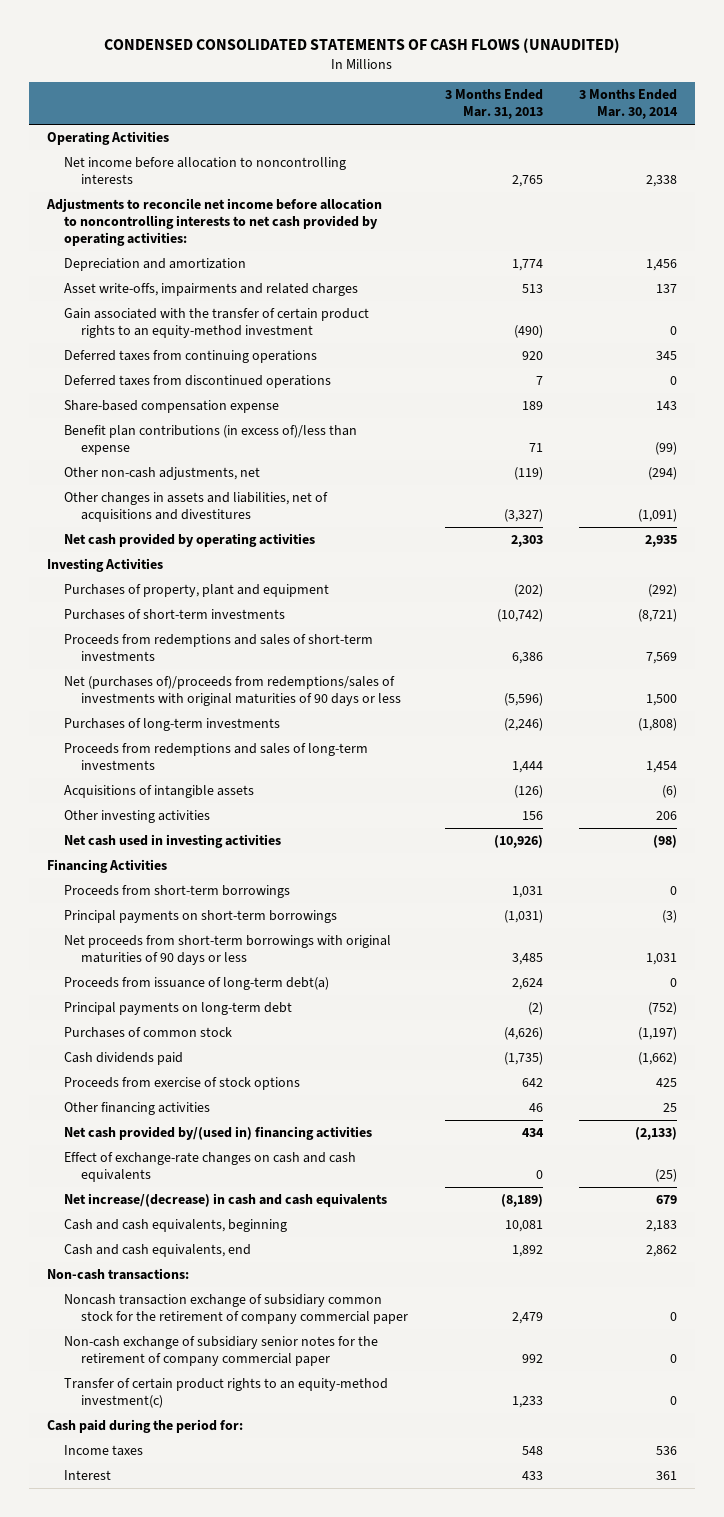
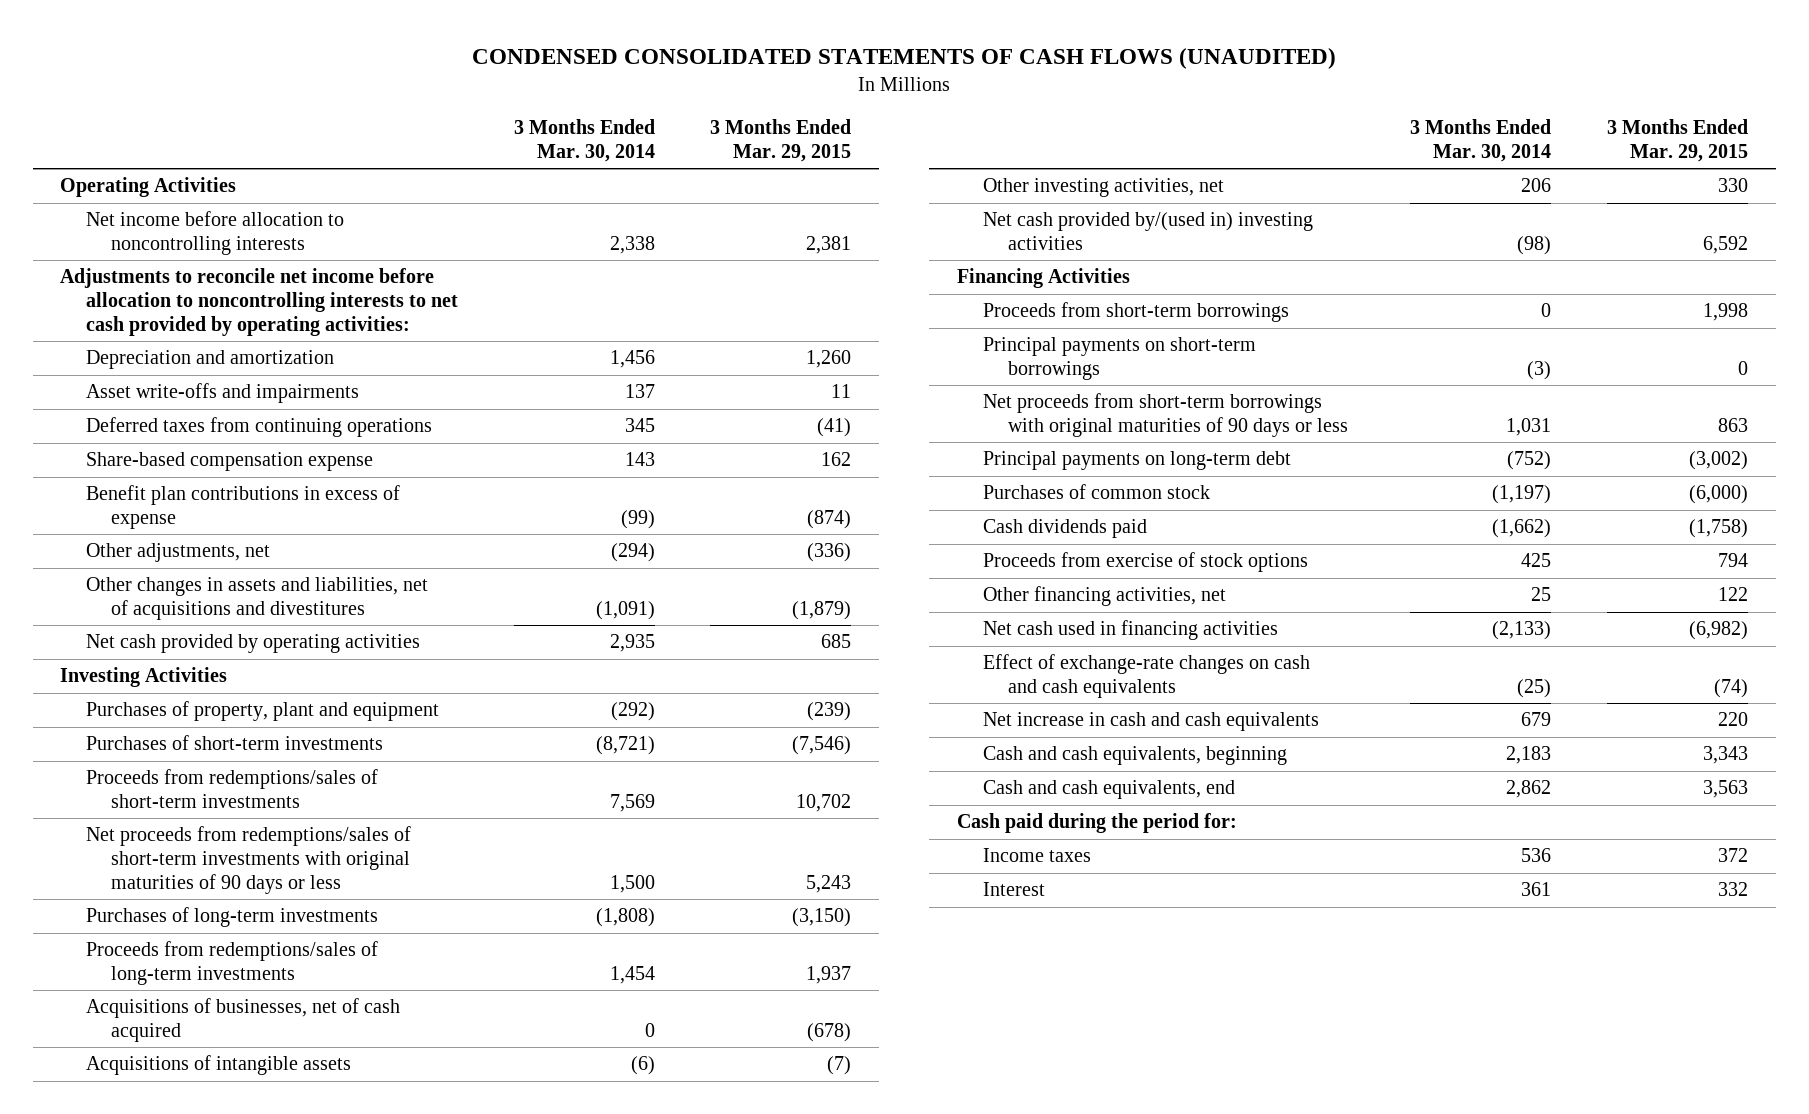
- | 3 Months Ended Mar. 31, 2013 | 3 Months Ended Mar. 30, 2014
+ | 3 Months Ended Mar. 30, 2014 | 3 Months Ended Mar. 29, 2015
- Asset write-offs, impairments and related charges | 513 | 137
- Gain associated with the transfer of certain product rights to an equity-method investment | (490) | 0
+ Asset write-offs and impairments | 137 | 11
- Deferred taxes from discontinued operations | 7 | 0
- Benefit plan contributions (in excess of)/less than expense | 71 | (99)
- Other non-cash adjustments, net | (119) | (294)
+ Benefit plan contributions in excess of expense | (99) | (874)
+ Other adjustments, net | (294) | (336)
- Proceeds from redemptions and sales of short-term investments | 6,386 | 7,569
- Net (purchases of)/proceeds from redemptions/sales of investments with original maturities of 90 days or less | (5,596) | 1,500
+ Proceeds from redemptions/sales of short-term investments | 7,569 | 10,702
+ Net proceeds from redemptions/sales of short-term investments with original maturities of 90 days or less | 1,500 | 5,243
- Proceeds from redemptions and sales of long-term investments | 1,444 | 1,454
+ Proceeds from redemptions/sales of long-term investments | 1,454 | 1,937
+ Acquisitions of businesses, net of cash acquired | 0 | (678)
- Other investing activities | 156 | 206
- Net cash used in investing activities | (10,926) | (98)
+ Other investing activities, net | 206 | 330
+ Net cash provided by/(used in) investing activities | (98) | 6,592
- Proceeds from issuance of long-term debt(a) | 2,624 | 0
- Other financing activities | 46 | 25
- Net cash provided by/(used in) financing activities | 434 | (2,133)
+ Other financing activities, net | 25 | 122
+ Net cash used in financing activities | (2,133) | (6,982)
- Net increase/(decrease) in cash and cash equivalents | (8,189) | 679
+ Net increase in cash and cash equivalents | 679 | 220
- Non-cash transactions:
- Noncash transaction exchange of subsidiary common stock for the retirement of company commercial paper | 2,479 | 0
- Non-cash exchange of subsidiary senior notes for the retirement of company commercial paper | 992 | 0
- Transfer of certain product rights to an equity-method investment(c) | 1,233 | 0

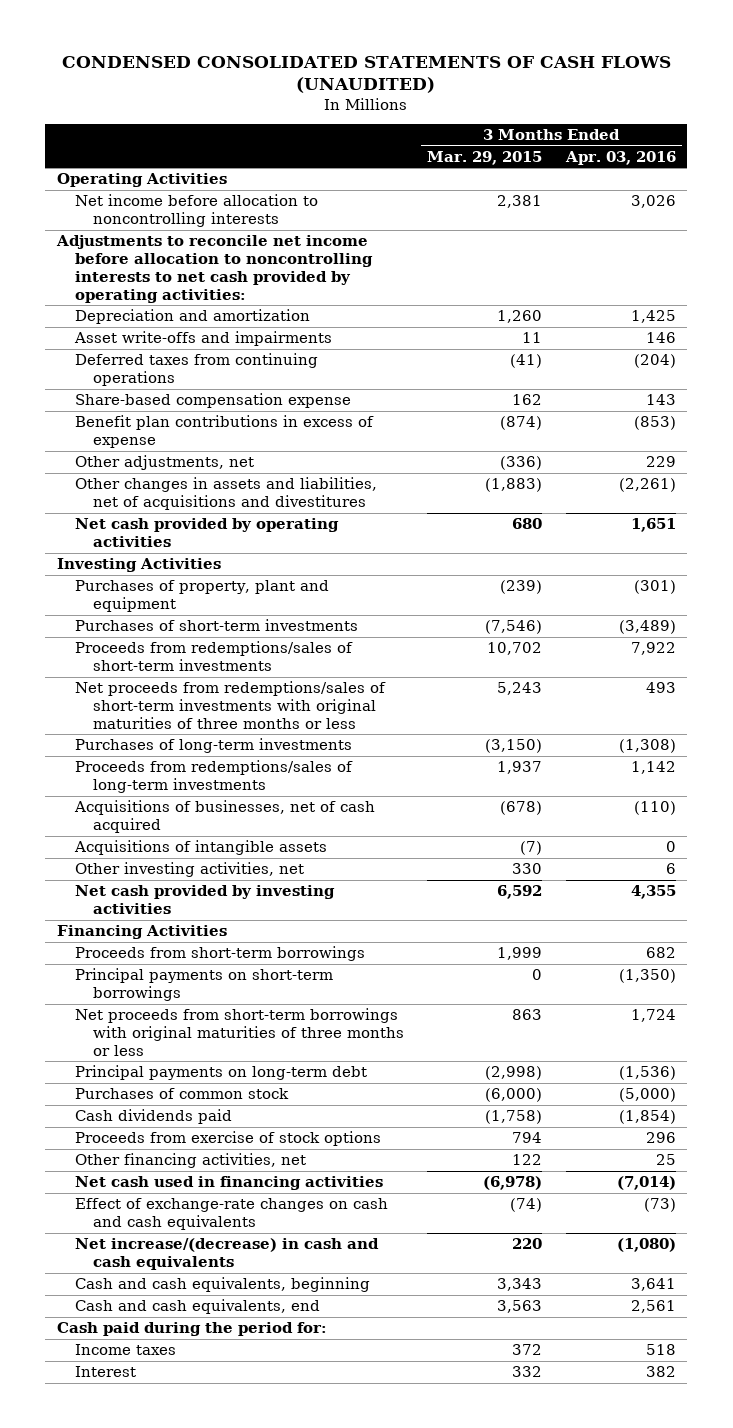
- | 3 Months Ended Mar. 30, 2014 | 3 Months Ended Mar. 29, 2015
+ | 3 Months Ended Mar. 29, 2015 | 3 Months Ended Apr. 03, 2016
- Other changes in assets and liabilities, net of acquisitions and divestitures | (1,091) | (1,879)
- Net cash provided by operating activities | 2,935 | 685
+ Other changes in assets and liabilities, net of acquisitions and divestitures | (1,883) | (2,261)
+ Net cash provided by operating activities | 680 | 1,651
- Net proceeds from redemptions/sales of short-term investments with original maturities of 90 days or less | 1,500 | 5,243
+ Net proceeds from redemptions/sales of short-term investments with original maturities of three months or less | 5,243 | 493
- Net cash provided by/(used in) investing activities | (98) | 6,592
+ Net cash provided by investing activities | 6,592 | 4,355
- Proceeds from short-term borrowings | 0 | 1,998
+ Proceeds from short-term borrowings | 1,999 | 682
- Net proceeds from short-term borrowings with original maturities of 90 days or less | 1,031 | 863
- Principal payments on long-term debt | (752) | (3,002)
+ Net proceeds from short-term borrowings with original maturities of three months or less | 863 | 1,724
+ Principal payments on long-term debt | (2,998) | (1,536)
- Net cash used in financing activities | (2,133) | (6,982)
+ Net cash used in financing activities | (6,978) | (7,014)
- Net increase in cash and cash equivalents | 679 | 220
+ Net increase/(decrease) in cash and cash equivalents | 220 | (1,080)

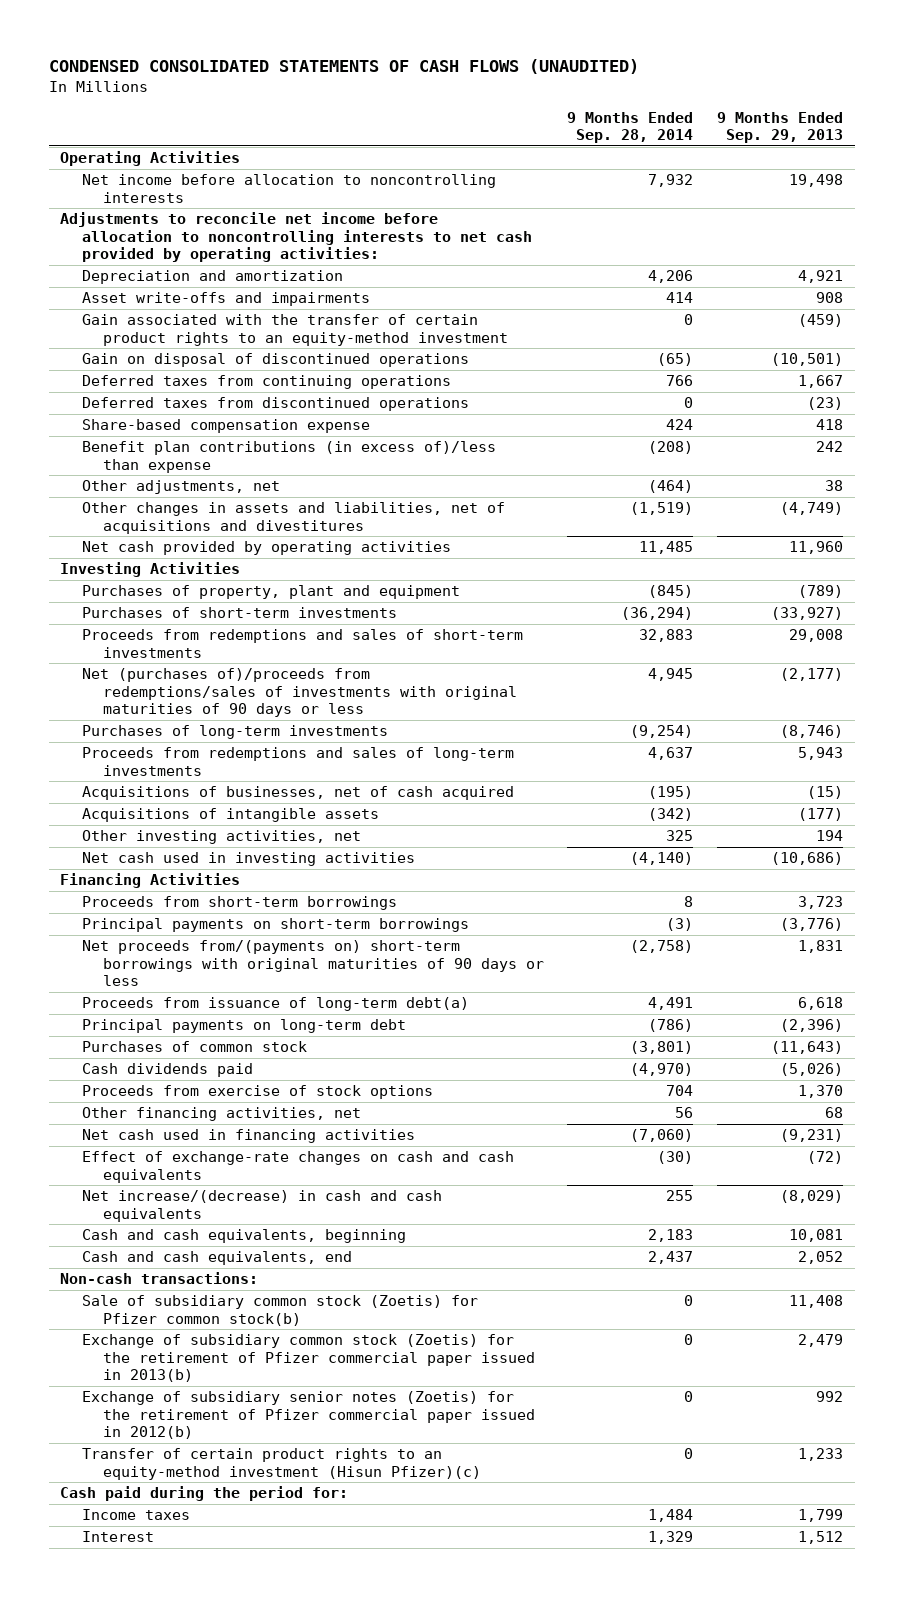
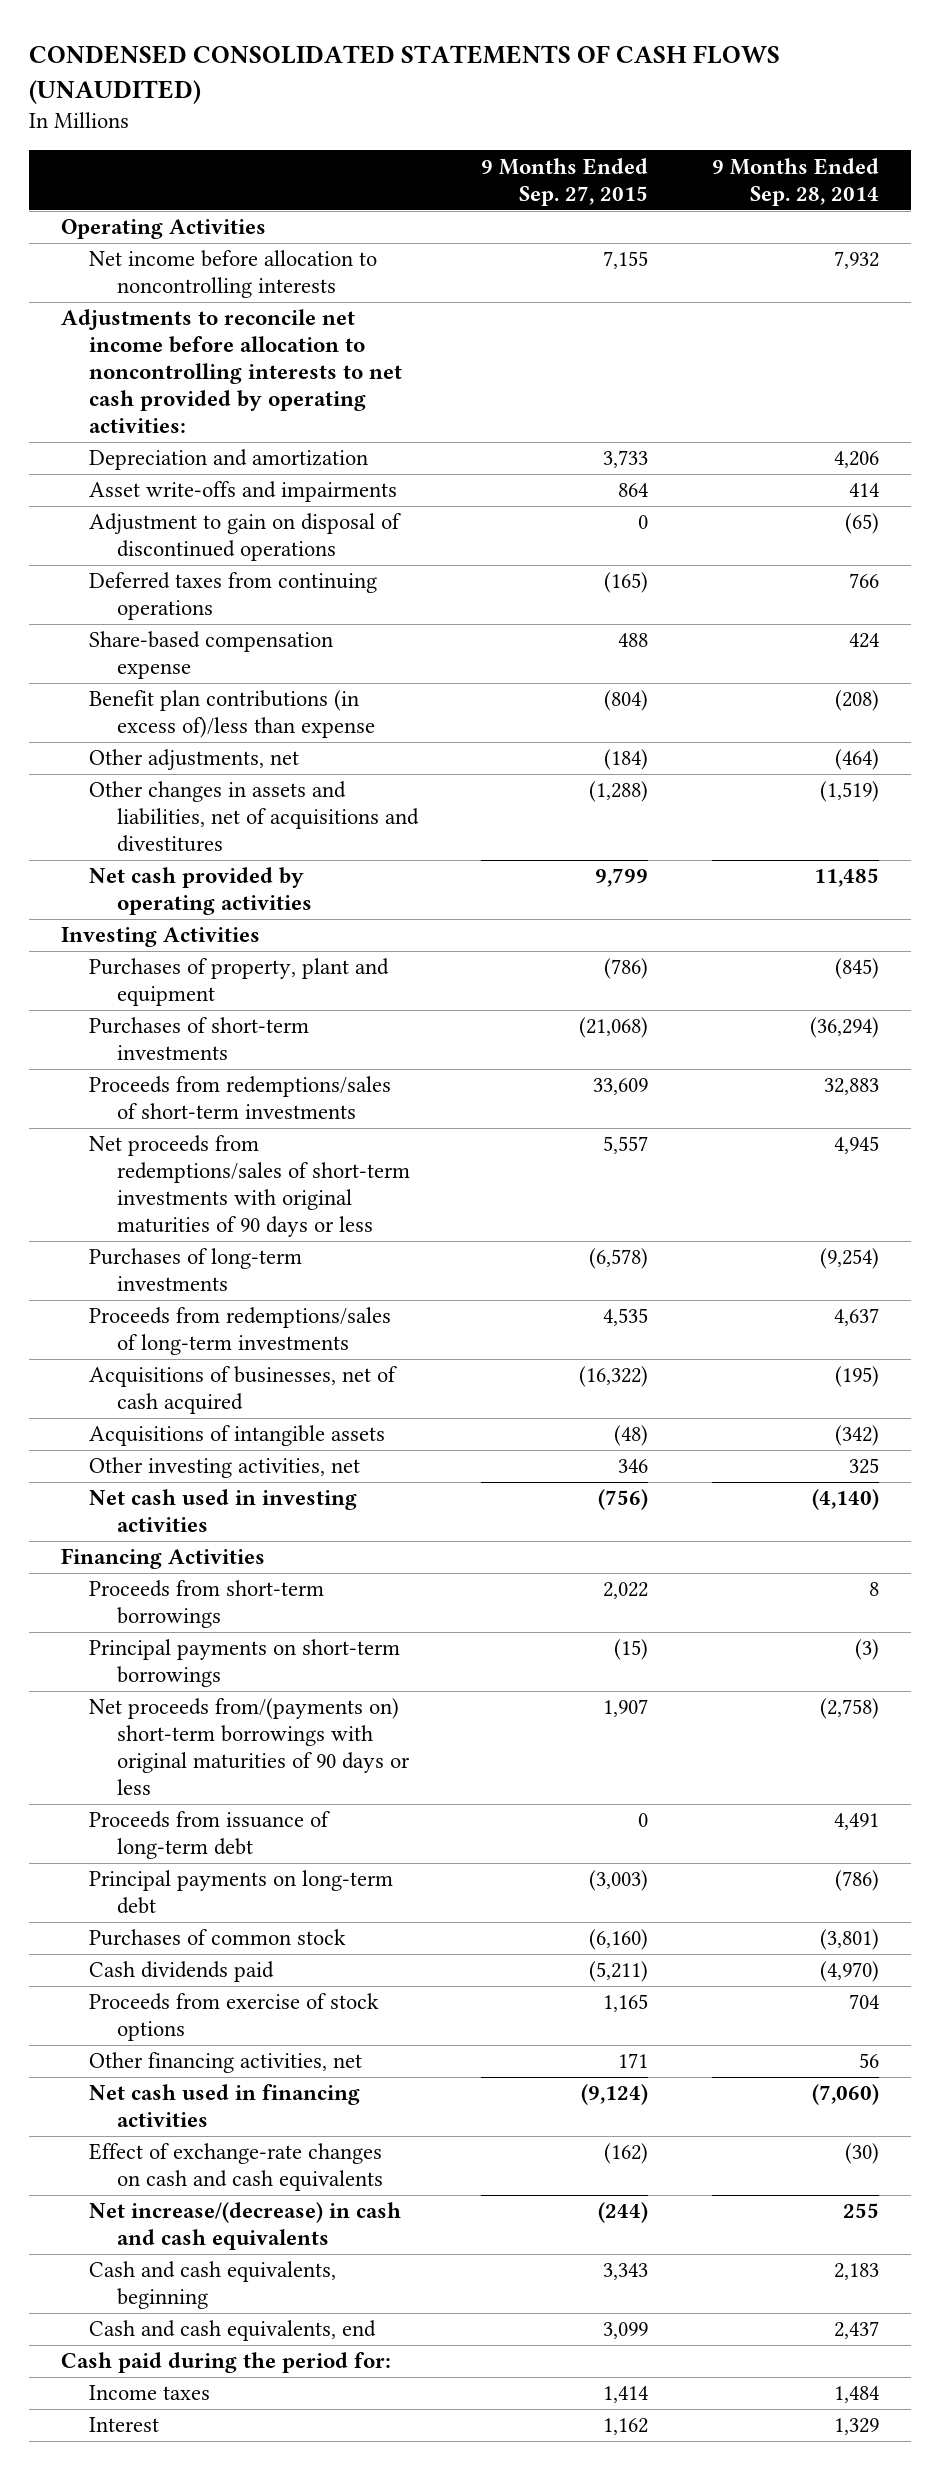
- | 9 Months Ended Sep. 28, 2014 | 9 Months Ended Sep. 29, 2013
+ | 9 Months Ended Sep. 27, 2015 | 9 Months Ended Sep. 28, 2014
- Gain associated with the transfer of certain product rights to an equity-method investment | 0 | (459)
- Gain on disposal of discontinued operations | (65) | (10,501)
+ Adjustment to gain on disposal of discontinued operations | 0 | (65)
- Deferred taxes from discontinued operations | 0 | (23)
- Proceeds from redemptions and sales of short-term investments | 32,883 | 29,008
- Net (purchases of)/proceeds from redemptions/sales of investments with original maturities of 90 days or less | 4,945 | (2,177)
+ Proceeds from redemptions/sales of short-term investments | 33,609 | 32,883
+ Net proceeds from redemptions/sales of short-term investments with original maturities of 90 days or less | 5,557 | 4,945
- Proceeds from redemptions and sales of long-term investments | 4,637 | 5,943
+ Proceeds from redemptions/sales of long-term investments | 4,535 | 4,637
- Proceeds from issuance of long-term debt(a) | 4,491 | 6,618
+ Proceeds from issuance of long-term debt | 0 | 4,491
- Non-cash transactions:
- Sale of subsidiary common stock (Zoetis) for Pfizer common stock(b) | 0 | 11,408
- Exchange of subsidiary common stock (Zoetis) for the retirement of Pfizer commercial paper issued in 2013(b) | 0 | 2,479
- Exchange of subsidiary senior notes (Zoetis) for the retirement of Pfizer commercial paper issued in 2012(b) | 0 | 992
- Transfer of certain product rights to an equity-method investment (Hisun Pfizer)(c) | 0 | 1,233

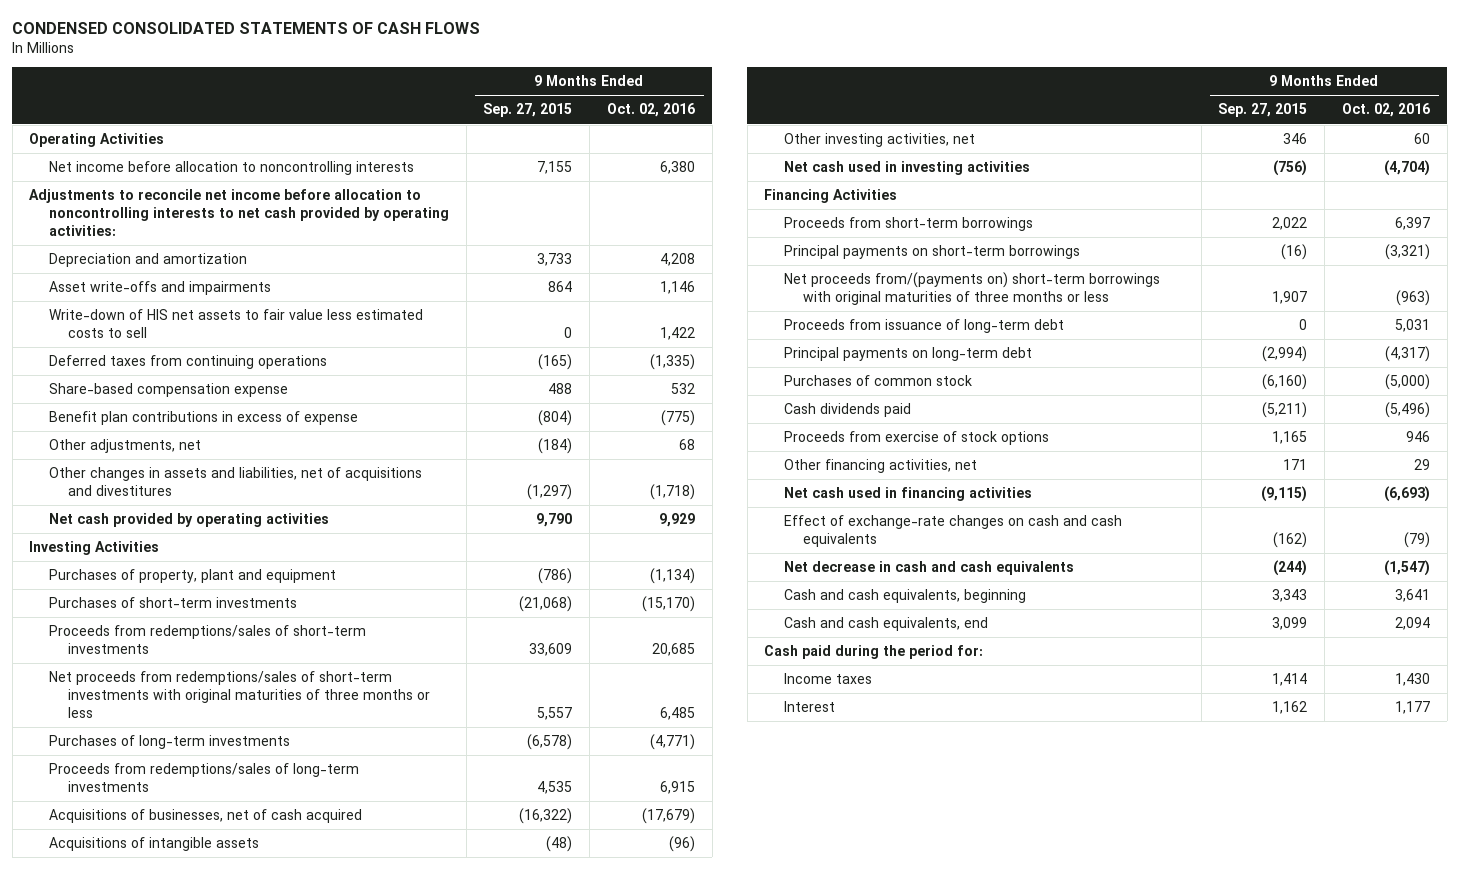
- CONDENSED CONSOLIDATED STATEMENTS OF CASH FLOWS (UNAUDITED)
+ CONDENSED CONSOLIDATED STATEMENTS OF CASH FLOWS
- | 9 Months Ended Sep. 27, 2015 | 9 Months Ended Sep. 28, 2014
+ | 9 Months Ended Sep. 27, 2015 | 9 Months Ended Oct. 02, 2016
- Adjustment to gain on disposal of discontinued operations | 0 | (65)
+ Write-down of HIS net assets to fair value less estimated costs to sell | 0 | 1,422
- Benefit plan contributions (in excess of)/less than expense | (804) | (208)
+ Benefit plan contributions in excess of expense | (804) | (775)
- Other changes in assets and liabilities, net of acquisitions and divestitures | (1,288) | (1,519)
- Net cash provided by operating activities | 9,799 | 11,485
+ Other changes in assets and liabilities, net of acquisitions and divestitures | (1,297) | (1,718)
+ Net cash provided by operating activities | 9,790 | 9,929
- Net proceeds from redemptions/sales of short-term investments with original maturities of 90 days or less | 5,557 | 4,945
+ Net proceeds from redemptions/sales of short-term investments with original maturities of three months or less | 5,557 | 6,485
- Principal payments on short-term borrowings | (15) | (3)
- Net proceeds from/(payments on) short-term borrowings with original maturities of 90 days or less | 1,907 | (2,758)
+ Principal payments on short-term borrowings | (16) | (3,321)
+ Net proceeds from/(payments on) short-term borrowings with original maturities of three months or less | 1,907 | (963)
- Principal payments on long-term debt | (3,003) | (786)
+ Principal payments on long-term debt | (2,994) | (4,317)
- Net cash used in financing activities | (9,124) | (7,060)
+ Net cash used in financing activities | (9,115) | (6,693)
- Net increase/(decrease) in cash and cash equivalents | (244) | 255
+ Net decrease in cash and cash equivalents | (244) | (1,547)

